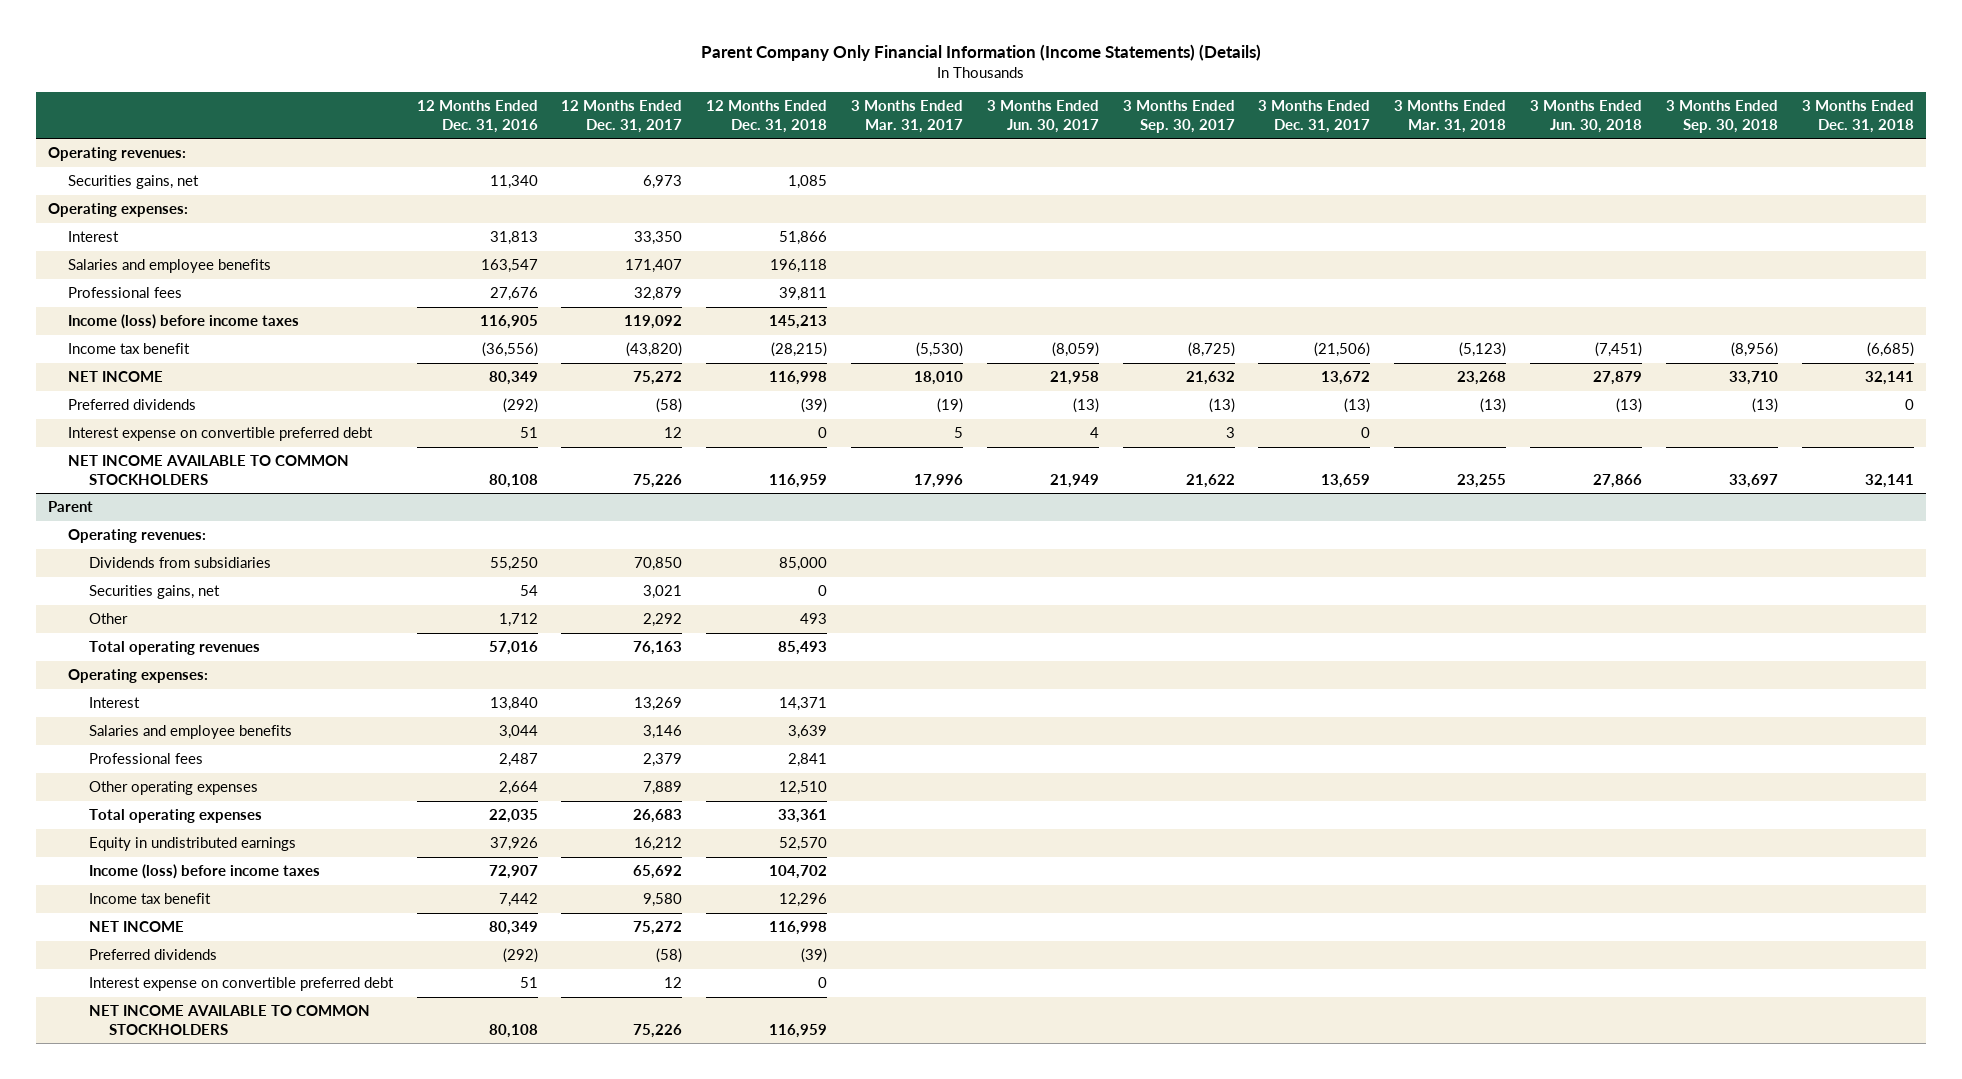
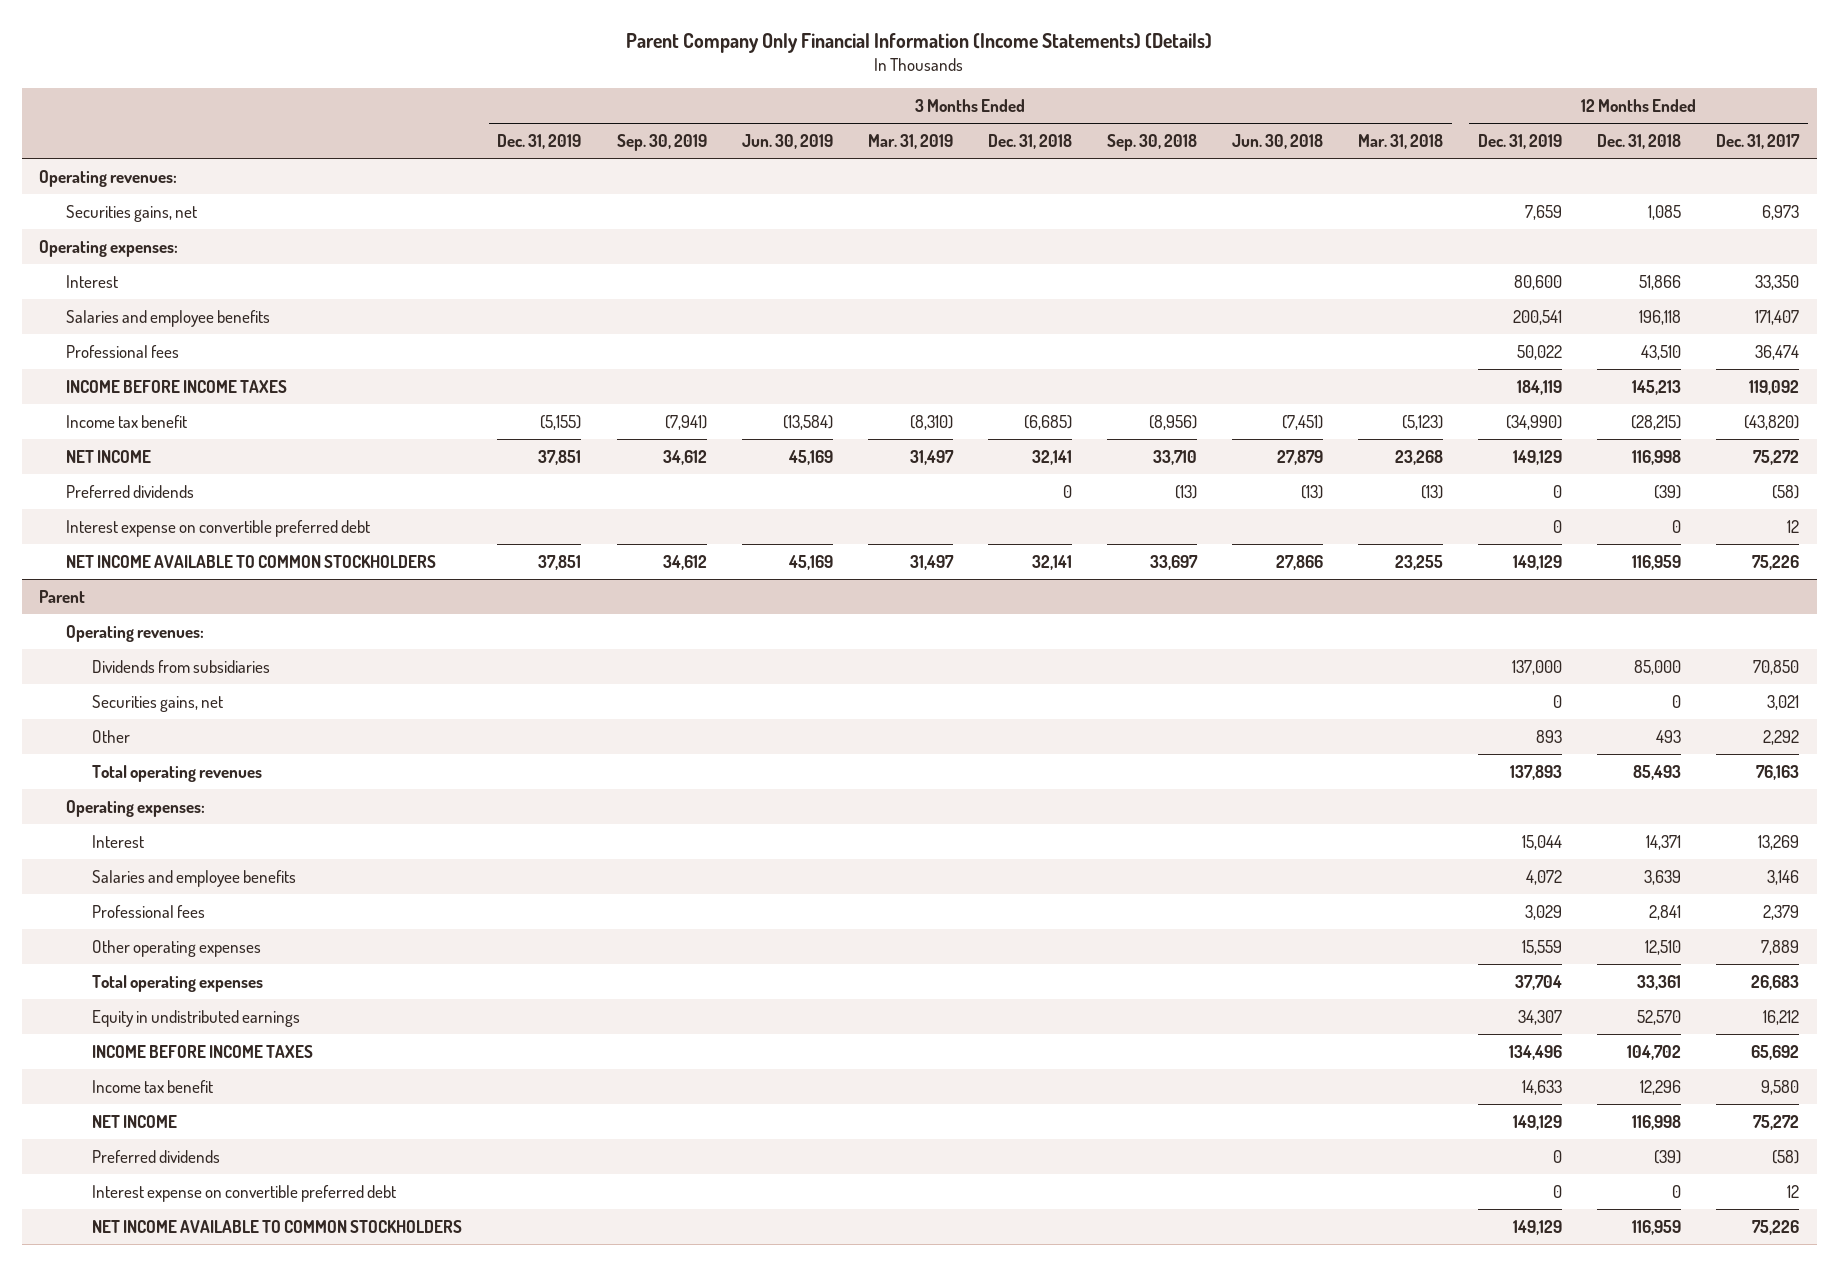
- | 12 Months Ended Dec. 31, 2016 | 12 Months Ended Dec. 31, 2017 | 12 Months Ended Dec. 31, 2018 | 3 Months Ended Mar. 31, 2017 | 3 Months Ended Jun. 30, 2017 | 3 Months Ended Sep. 30, 2017 | 3 Months Ended Dec. 31, 2017 | 3 Months Ended Mar. 31, 2018 | 3 Months Ended Jun. 30, 2018 | 3 Months Ended Sep. 30, 2018 | 3 Months Ended Dec. 31, 2018
+ | 3 Months Ended Dec. 31, 2019 | 3 Months Ended Sep. 30, 2019 | 3 Months Ended Jun. 30, 2019 | 3 Months Ended Mar. 31, 2019 | 3 Months Ended Dec. 31, 2018 | 3 Months Ended Sep. 30, 2018 | 3 Months Ended Jun. 30, 2018 | 3 Months Ended Mar. 31, 2018 | 12 Months Ended Dec. 31, 2019 | 12 Months Ended Dec. 31, 2018 | 12 Months Ended Dec. 31, 2017
- Professional fees | 27,676 | 32,879 | 39,811 | | | | | | | |
- Income (loss) before income taxes | 116,905 | 119,092 | 145,213 | | | | | | | |
+ Professional fees | | | | | | | | | 50,022 | 43,510 | 36,474
+ INCOME BEFORE INCOME TAXES | | | | | | | | | 184,119 | 145,213 | 119,092
@ Parent
- Income (loss) before income taxes | 72,907 | 65,692 | 104,702 | | | | | | | |
+ INCOME BEFORE INCOME TAXES | | | | | | | | | 134,496 | 104,702 | 65,692

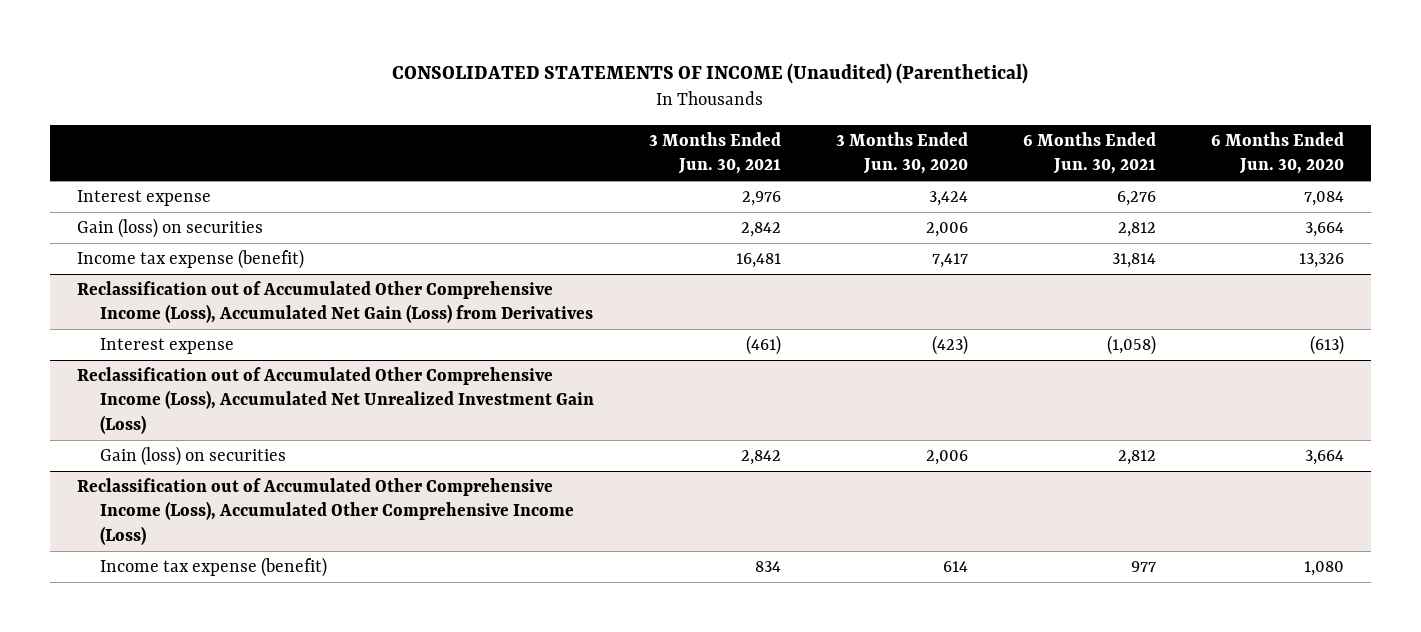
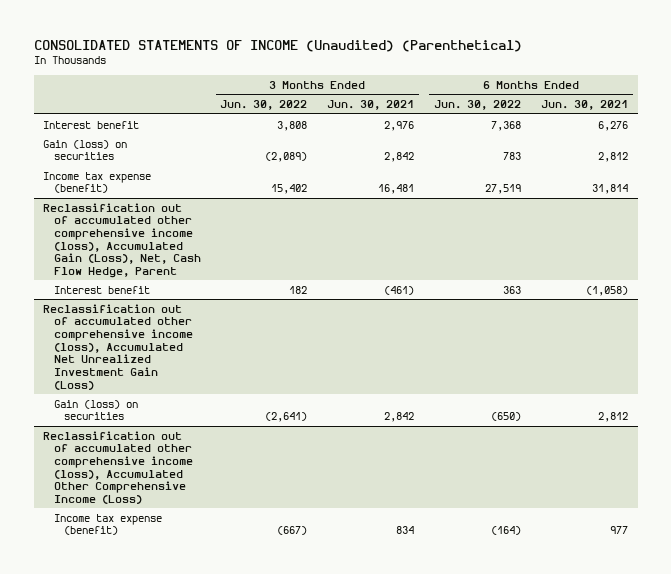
- | 3 Months Ended Jun. 30, 2021 | 3 Months Ended Jun. 30, 2020 | 6 Months Ended Jun. 30, 2021 | 6 Months Ended Jun. 30, 2020
+ | 3 Months Ended Jun. 30, 2022 | 3 Months Ended Jun. 30, 2021 | 6 Months Ended Jun. 30, 2022 | 6 Months Ended Jun. 30, 2021
- Interest expense | 2,976 | 3,424 | 6,276 | 7,084
+ Interest benefit | 3,808 | 2,976 | 7,368 | 6,276
- Reclassification out of Accumulated Other Comprehensive Income (Loss), Accumulated Net Gain (Loss) from Derivatives
- Interest expense | (461) | (423) | (1,058) | (613)
- Reclassification out of Accumulated Other Comprehensive Income (Loss), Accumulated Net Unrealized Investment Gain (Loss)
+ Reclassification out of accumulated other comprehensive income (loss), Accumulated Gain (Loss), Net, Cash Flow Hedge, Parent
+ Interest benefit | 182 | (461) | 363 | (1,058)
+ Reclassification out of accumulated other comprehensive income (loss), Accumulated Net Unrealized Investment Gain (Loss)
- Reclassification out of Accumulated Other Comprehensive Income (Loss), Accumulated Other Comprehensive Income (Loss)
+ Reclassification out of accumulated other comprehensive income (loss), Accumulated Other Comprehensive Income (Loss)

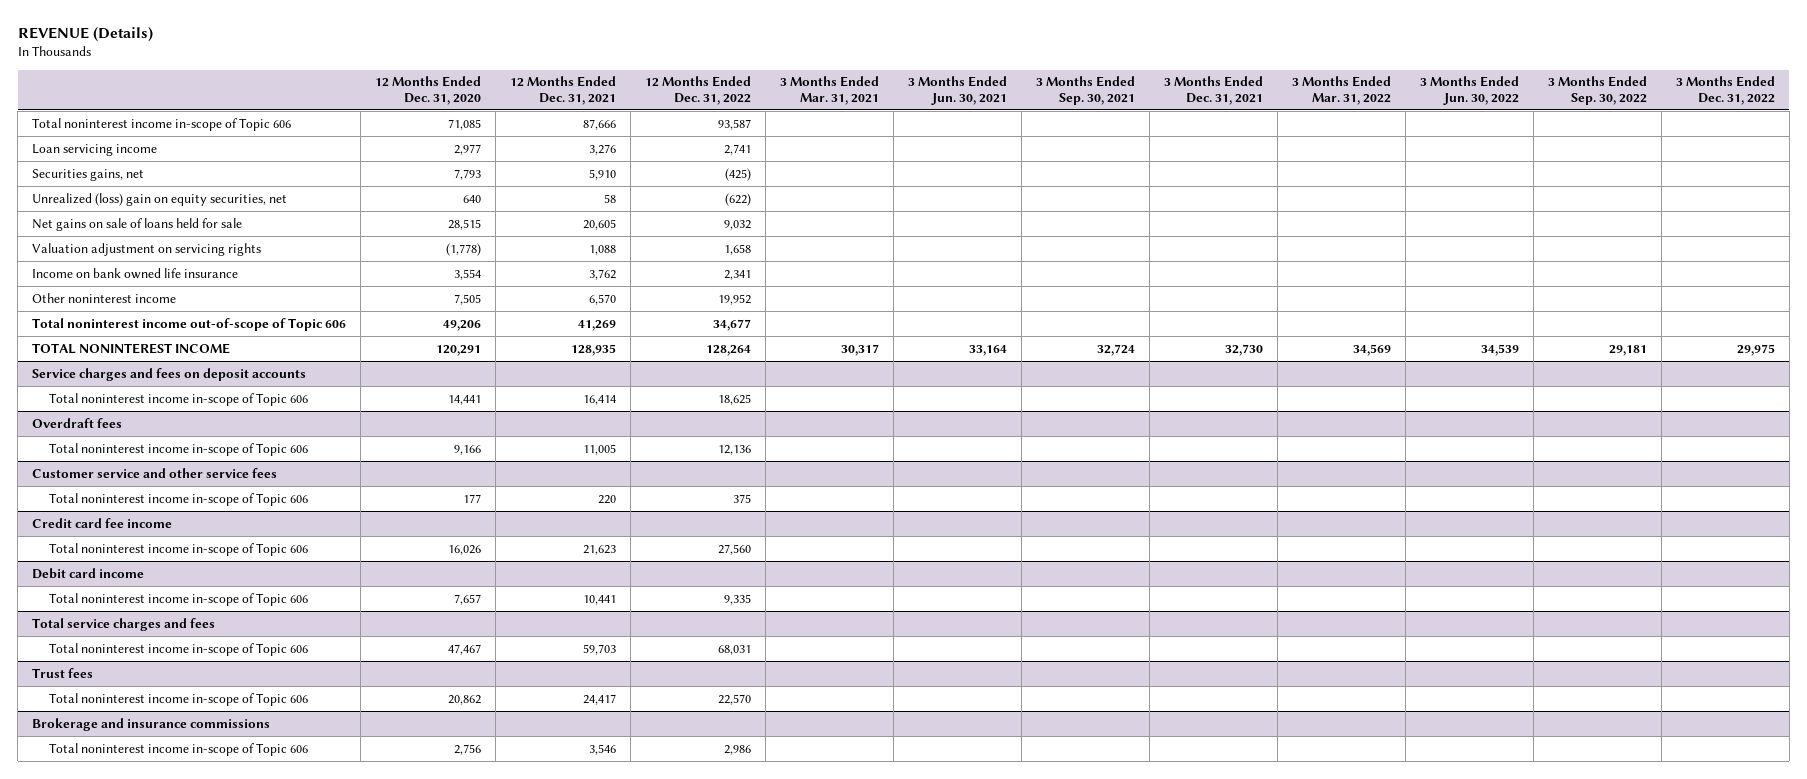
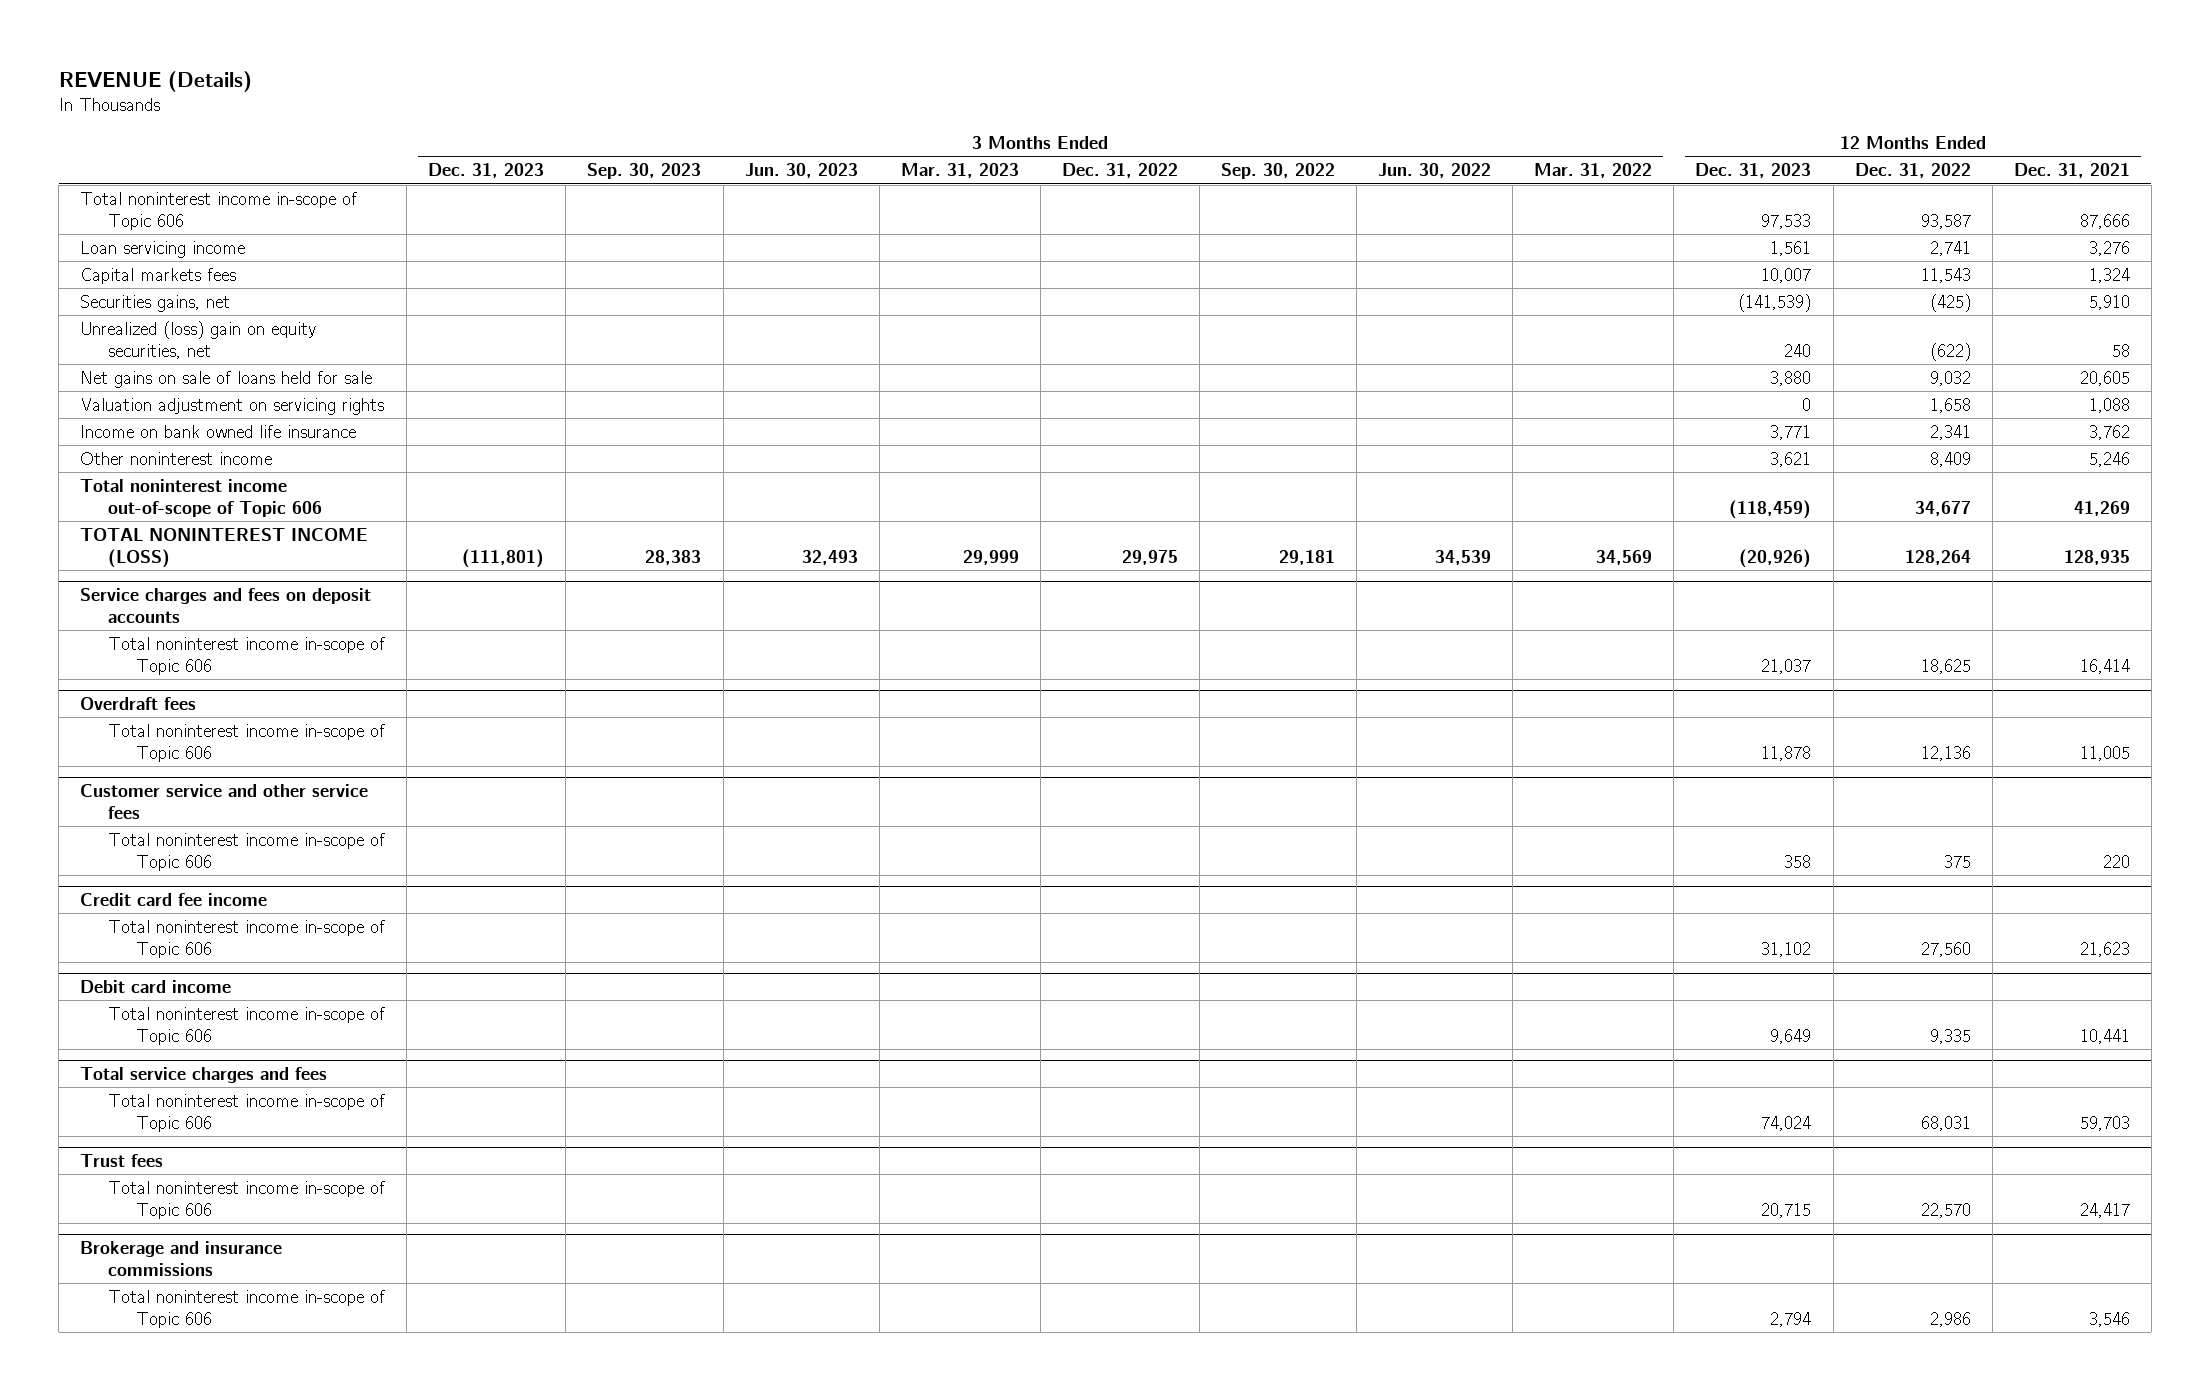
- | 12 Months Ended Dec. 31, 2020 | 12 Months Ended Dec. 31, 2021 | 12 Months Ended Dec. 31, 2022 | 3 Months Ended Mar. 31, 2021 | 3 Months Ended Jun. 30, 2021 | 3 Months Ended Sep. 30, 2021 | 3 Months Ended Dec. 31, 2021 | 3 Months Ended Mar. 31, 2022 | 3 Months Ended Jun. 30, 2022 | 3 Months Ended Sep. 30, 2022 | 3 Months Ended Dec. 31, 2022
+ | 3 Months Ended Dec. 31, 2023 | 3 Months Ended Sep. 30, 2023 | 3 Months Ended Jun. 30, 2023 | 3 Months Ended Mar. 31, 2023 | 3 Months Ended Dec. 31, 2022 | 3 Months Ended Sep. 30, 2022 | 3 Months Ended Jun. 30, 2022 | 3 Months Ended Mar. 31, 2022 | 12 Months Ended Dec. 31, 2023 | 12 Months Ended Dec. 31, 2022 | 12 Months Ended Dec. 31, 2021
+ Capital markets fees | | | | | | | | | 10,007 | 11,543 | 1,324
- Other noninterest income | 7,505 | 6,570 | 19,952 | | | | | | | |
+ Other noninterest income | | | | | | | | | 3,621 | 8,409 | 5,246
- TOTAL NONINTEREST INCOME | 120,291 | 128,935 | 128,264 | 30,317 | 33,164 | 32,724 | 32,730 | 34,569 | 34,539 | 29,181 | 29,975
+ TOTAL NONINTEREST INCOME (LOSS) | (111,801) | 28,383 | 32,493 | 29,999 | 29,975 | 29,181 | 34,539 | 34,569 | (20,926) | 128,264 | 128,935

